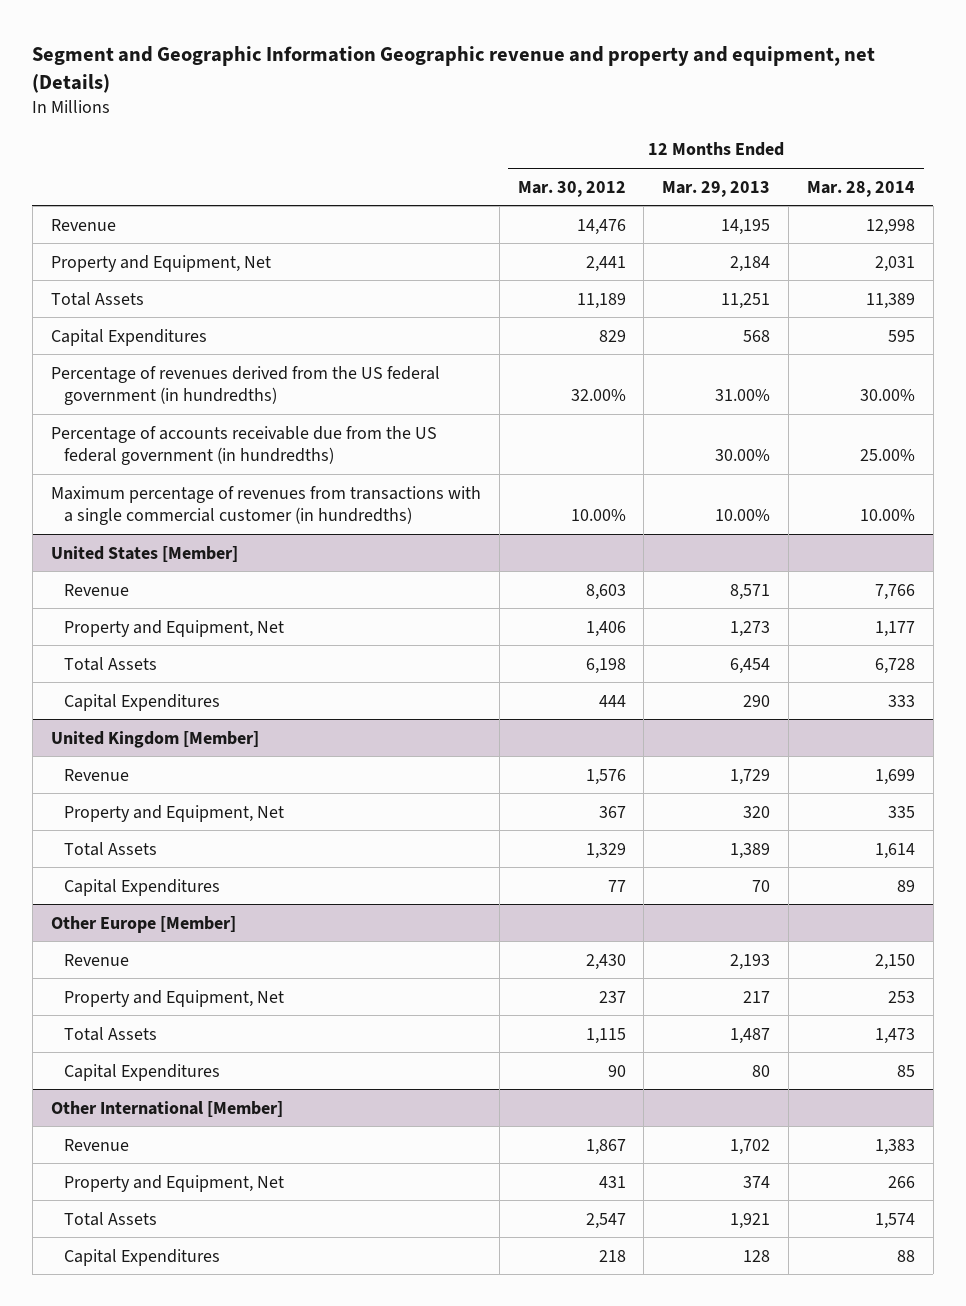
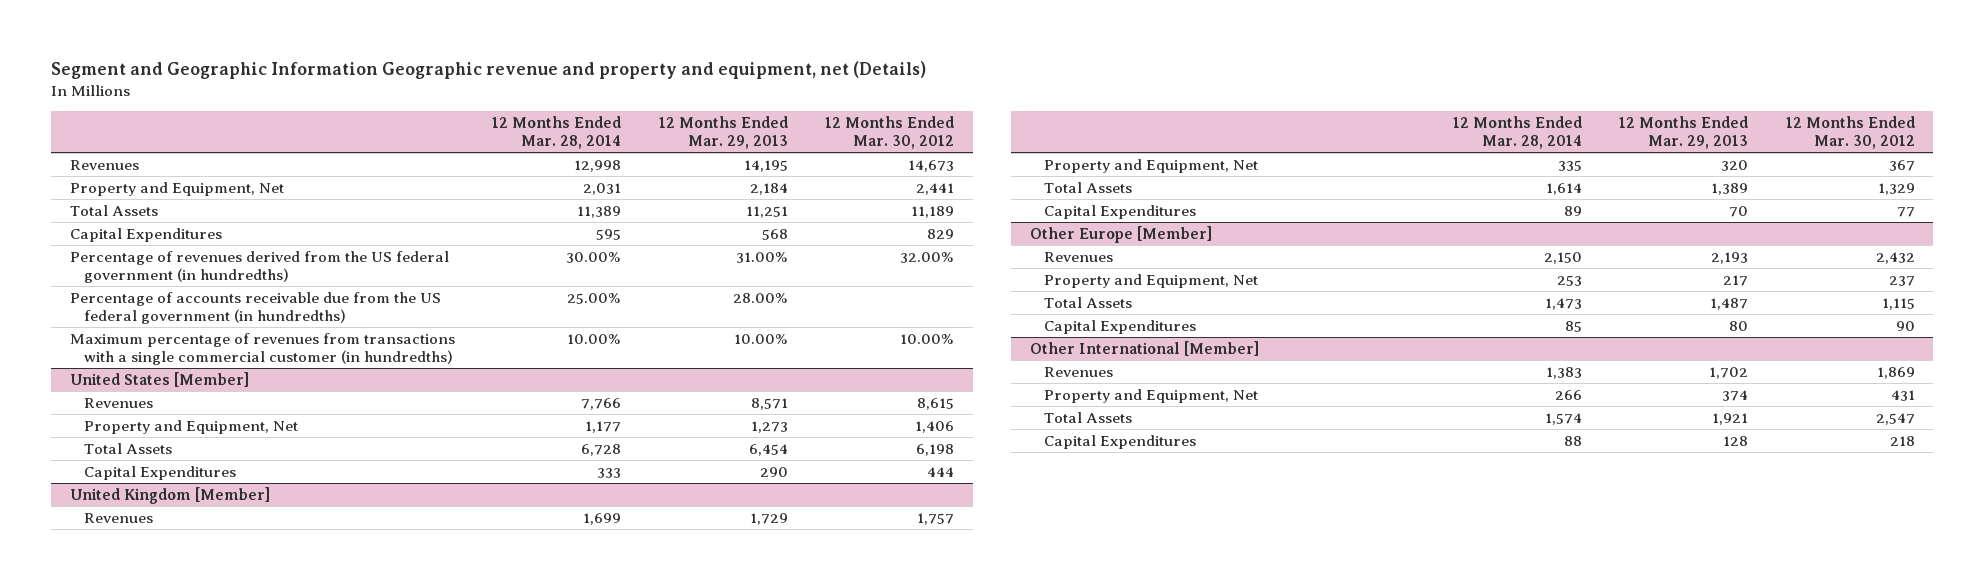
- | 12 Months Ended Mar. 30, 2012 | 12 Months Ended Mar. 29, 2013 | 12 Months Ended Mar. 28, 2014
+ | 12 Months Ended Mar. 28, 2014 | 12 Months Ended Mar. 29, 2013 | 12 Months Ended Mar. 30, 2012
- Revenue | 14,476 | 14,195 | 12,998
+ Revenues | 12,998 | 14,195 | 14,673
- Percentage of accounts receivable due from the US federal government (in hundredths) | | 30.00% | 25.00%
+ Percentage of accounts receivable due from the US federal government (in hundredths) | 25.00% | 28.00% |
@ United States [Member]
- Revenue | 8,603 | 8,571 | 7,766
+ Revenues | 7,766 | 8,571 | 8,615
@ United Kingdom [Member]
- Revenue | 1,576 | 1,729 | 1,699
+ Revenues | 1,699 | 1,729 | 1,757
@ Other Europe [Member]
- Revenue | 2,430 | 2,193 | 2,150
+ Revenues | 2,150 | 2,193 | 2,432
@ Other International [Member]
- Revenue | 1,867 | 1,702 | 1,383
+ Revenues | 1,383 | 1,702 | 1,869

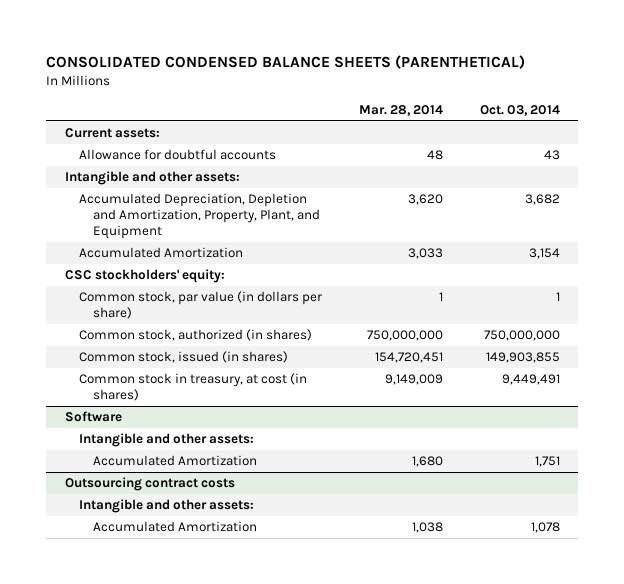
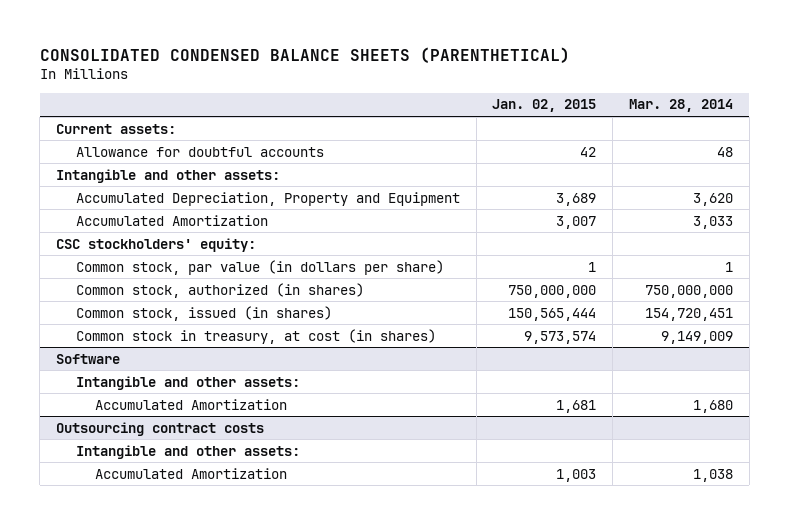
- | Mar. 28, 2014 | Oct. 03, 2014
+ | Jan. 02, 2015 | Mar. 28, 2014
- Accumulated Depreciation, Depletion and Amortization, Property, Plant, and Equipment | 3,620 | 3,682
+ Accumulated Depreciation, Property and Equipment | 3,689 | 3,620

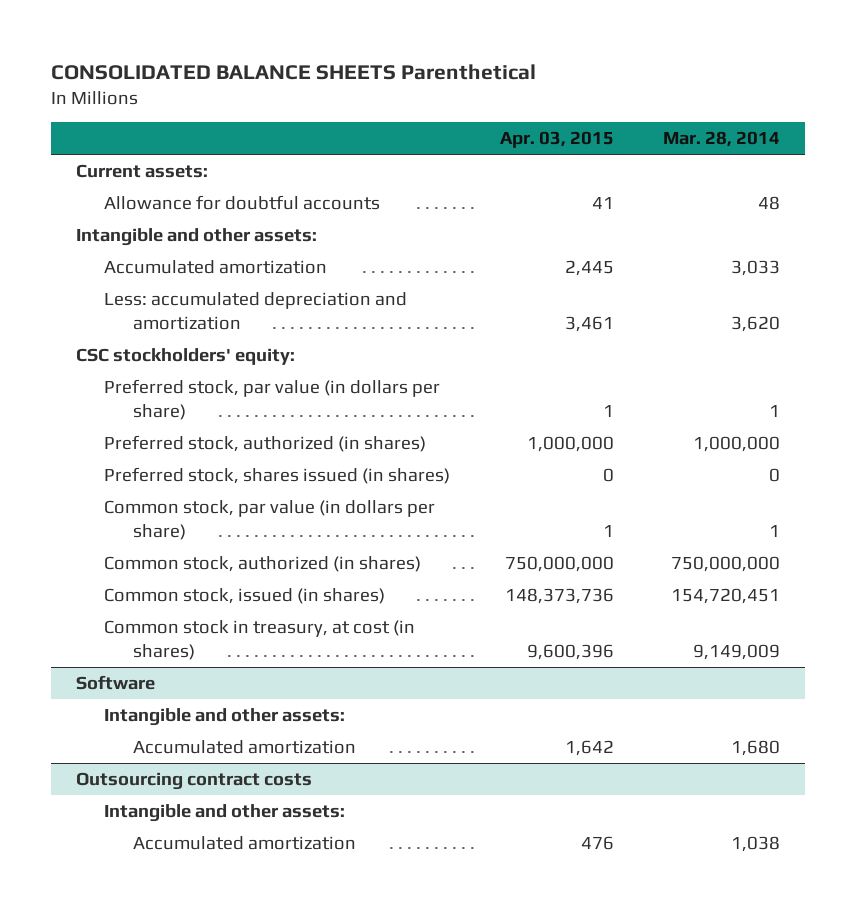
- CONSOLIDATED CONDENSED BALANCE SHEETS (PARENTHETICAL)
+ CONSOLIDATED BALANCE SHEETS Parenthetical
- | Jan. 02, 2015 | Mar. 28, 2014
+ | Apr. 03, 2015 | Mar. 28, 2014
- Accumulated Depreciation, Property and Equipment | 3,689 | 3,620
- Accumulated Amortization | 3,007 | 3,033
+ Accumulated amortization | 2,445 | 3,033
+ Less: accumulated depreciation and amortization | 3,461 | 3,620
+ Preferred stock, par value (in dollars per share) | 1 | 1
+ Preferred stock, authorized (in shares) | 1,000,000 | 1,000,000
+ Preferred stock, shares issued (in shares) | 0 | 0
@ Software
- Accumulated Amortization | 1,681 | 1,680
+ Accumulated amortization | 1,642 | 1,680
@ Outsourcing contract costs
- Accumulated Amortization | 1,003 | 1,038
+ Accumulated amortization | 476 | 1,038

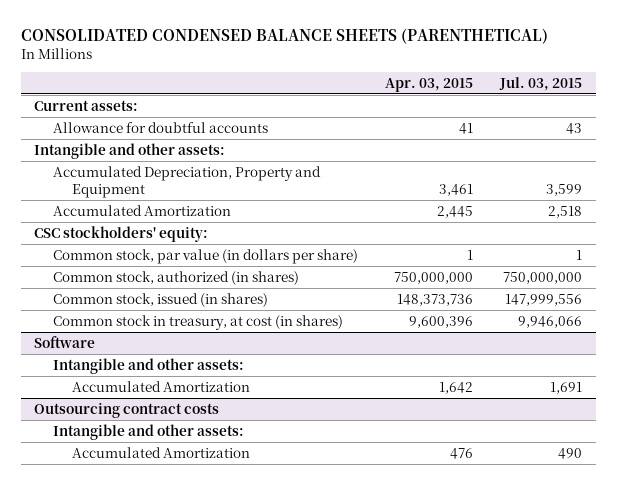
- CONSOLIDATED BALANCE SHEETS Parenthetical
+ CONSOLIDATED CONDENSED BALANCE SHEETS (PARENTHETICAL)
- | Apr. 03, 2015 | Mar. 28, 2014
+ | Apr. 03, 2015 | Jul. 03, 2015
- Accumulated amortization | 2,445 | 3,033
- Less: accumulated depreciation and amortization | 3,461 | 3,620
+ Accumulated Depreciation, Property and Equipment | 3,461 | 3,599
+ Accumulated Amortization | 2,445 | 2,518
- Preferred stock, par value (in dollars per share) | 1 | 1
- Preferred stock, authorized (in shares) | 1,000,000 | 1,000,000
- Preferred stock, shares issued (in shares) | 0 | 0
@ Software
- Accumulated amortization | 1,642 | 1,680
+ Accumulated Amortization | 1,642 | 1,691
@ Outsourcing contract costs
- Accumulated amortization | 476 | 1,038
+ Accumulated Amortization | 476 | 490

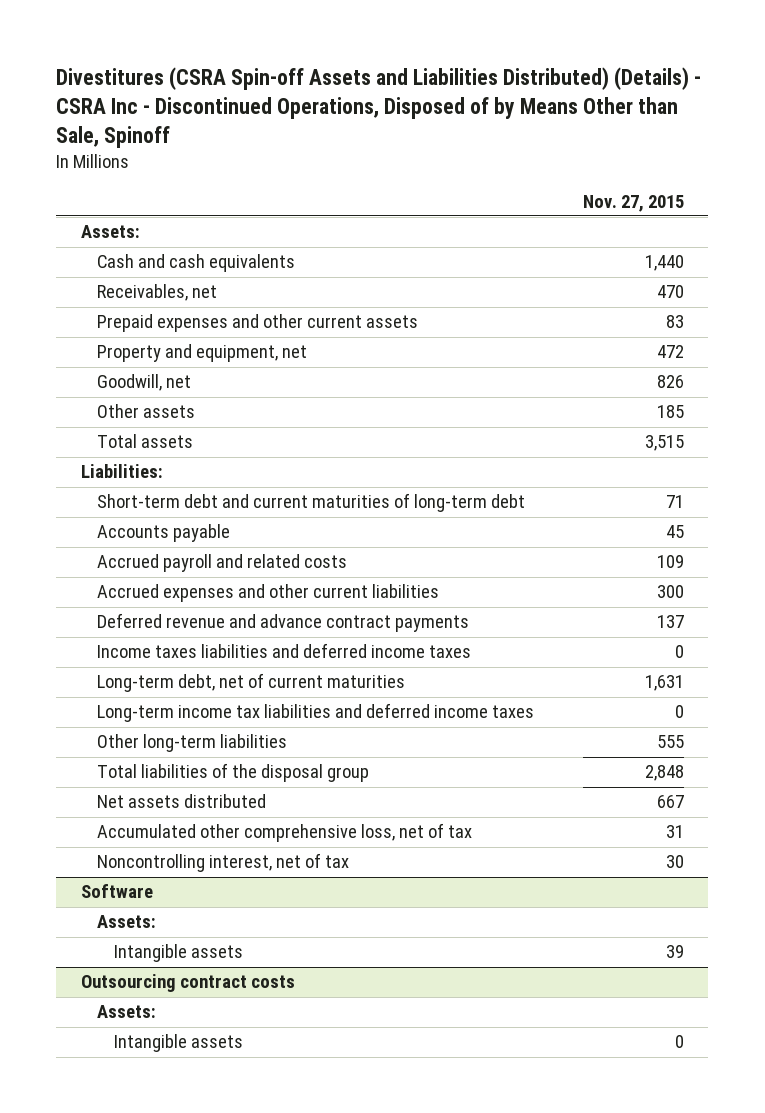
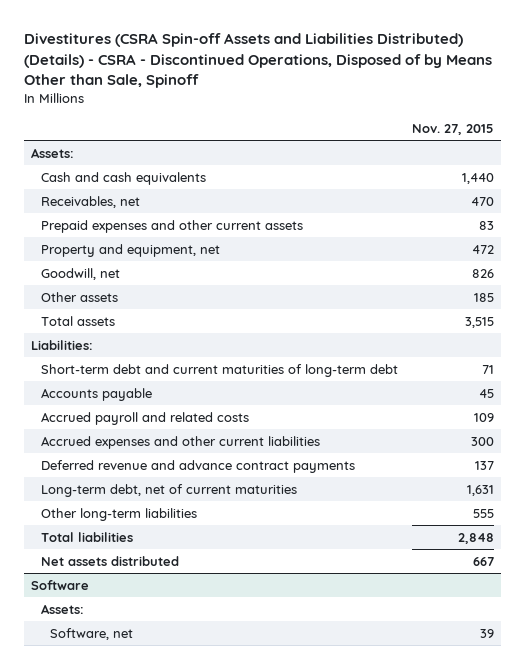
- Divestitures (CSRA Spin-off Assets and Liabilities Distributed) (Details) - CSRA Inc - Discontinued Operations, Disposed of by Means Other than Sale, Spinoff
+ Divestitures (CSRA Spin-off Assets and Liabilities Distributed) (Details) - CSRA - Discontinued Operations, Disposed of by Means Other than Sale, Spinoff
- Income taxes liabilities and deferred income taxes | 0
- Long-term income tax liabilities and deferred income taxes | 0
- Total liabilities of the disposal group | 2,848
+ Total liabilities | 2,848
- Accumulated other comprehensive loss, net of tax | 31
- Noncontrolling interest, net of tax | 30
@ Software
- Intangible assets | 39
- Outsourcing contract costs
- Assets:
- Intangible assets | 0
@ Software
+ Software, net | 39

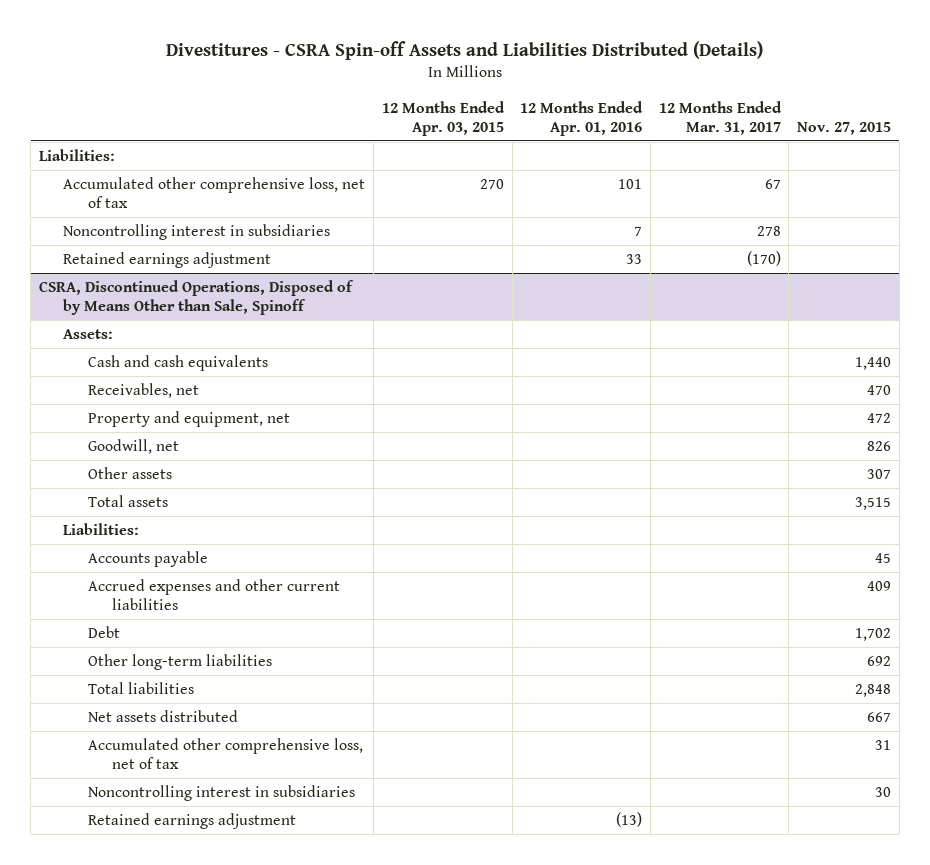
- Divestitures (CSRA Spin-off Assets and Liabilities Distributed) (Details) - CSRA - Discontinued Operations, Disposed of by Means Other than Sale, Spinoff
+ Divestitures - CSRA Spin-off Assets and Liabilities Distributed (Details)
- | Nov. 27, 2015
+ | 12 Months Ended Apr. 03, 2015 | 12 Months Ended Apr. 01, 2016 | 12 Months Ended Mar. 31, 2017 | Nov. 27, 2015
+ Liabilities:
+ Accumulated other comprehensive loss, net of tax | 270 | 101 | 67 |
+ Noncontrolling interest in subsidiaries | | 7 | 278 |
+ Retained earnings adjustment | | 33 | (170) |
+ CSRA, Discontinued Operations, Disposed of by Means Other than Sale, Spinoff
- Prepaid expenses and other current assets | 83
- Other assets | 185
+ Other assets | | | | 307
- Short-term debt and current maturities of long-term debt | 71
- Accrued payroll and related costs | 109
- Accrued expenses and other current liabilities | 300
- Deferred revenue and advance contract payments | 137
- Long-term debt, net of current maturities | 1,631
- Other long-term liabilities | 555
+ Accrued expenses and other current liabilities | | | | 409
+ Debt | | | | 1,702
+ Other long-term liabilities | | | | 692
- Software
- Assets:
- Software, net | 39
+ Accumulated other comprehensive loss, net of tax | | | | 31
+ Noncontrolling interest in subsidiaries | | | | 30
+ Retained earnings adjustment | | (13) | |

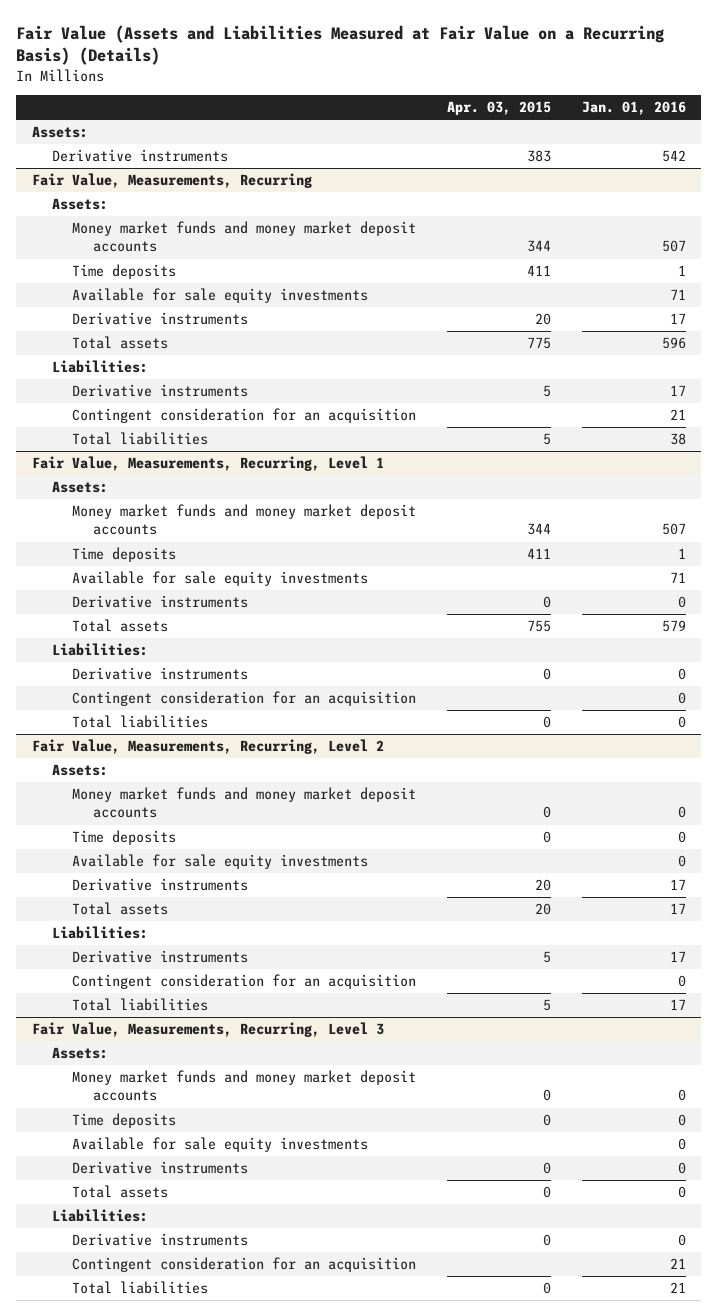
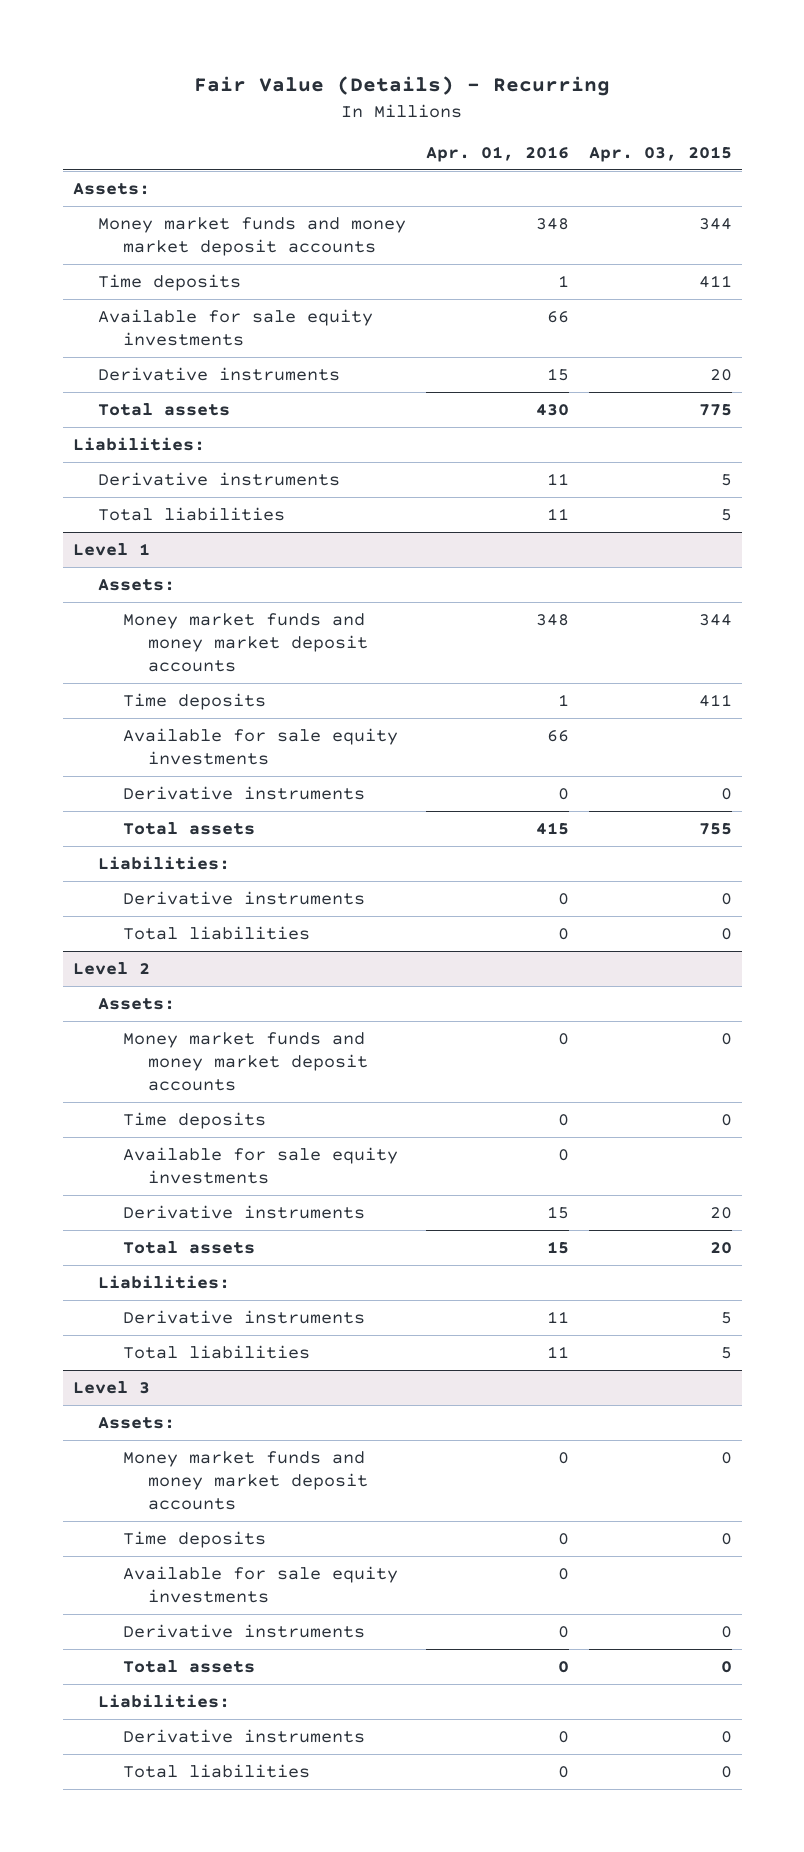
- Fair Value (Assets and Liabilities Measured at Fair Value on a Recurring Basis) (Details)
+ Fair Value (Details) - Recurring
- | Apr. 03, 2015 | Jan. 01, 2016
+ | Apr. 01, 2016 | Apr. 03, 2015
- Derivative instruments | 383 | 542
- Fair Value, Measurements, Recurring
- Assets:
- Contingent consideration for an acquisition | | 21
- Fair Value, Measurements, Recurring, Level 1
+ Level 1
- Contingent consideration for an acquisition | | 0
- Fair Value, Measurements, Recurring, Level 2
+ Level 2
- Contingent consideration for an acquisition | | 0
- Fair Value, Measurements, Recurring, Level 3
+ Level 3
- Contingent consideration for an acquisition | | 21

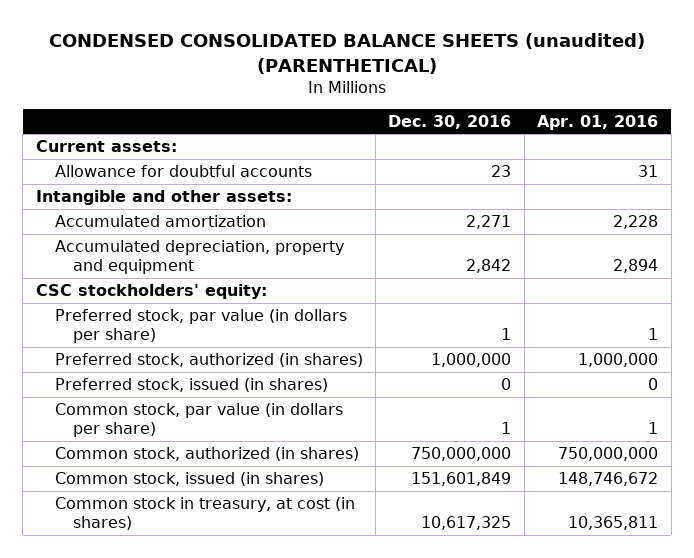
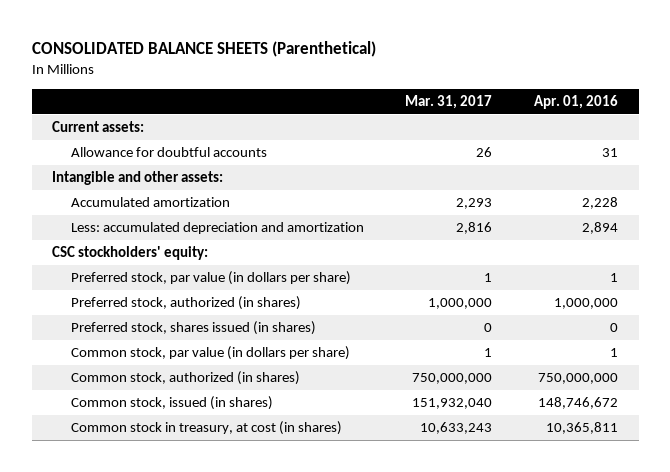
- CONDENSED CONSOLIDATED BALANCE SHEETS (unaudited) (PARENTHETICAL)
+ CONSOLIDATED BALANCE SHEETS (Parenthetical)
- | Dec. 30, 2016 | Apr. 01, 2016
+ | Mar. 31, 2017 | Apr. 01, 2016
- Accumulated depreciation, property and equipment | 2,842 | 2,894
+ Less: accumulated depreciation and amortization | 2,816 | 2,894
- Preferred stock, issued (in shares) | 0 | 0
+ Preferred stock, shares issued (in shares) | 0 | 0

